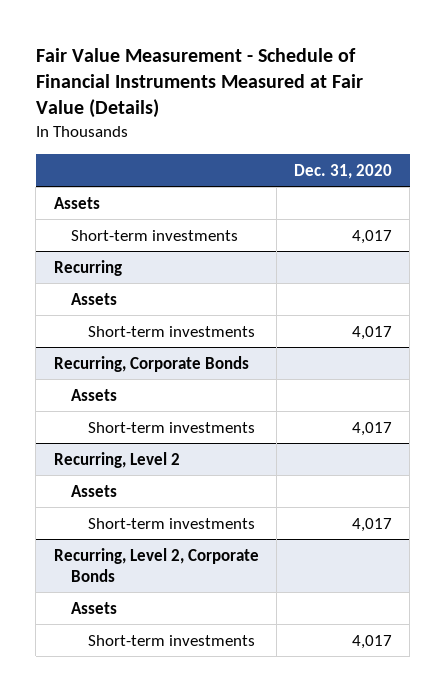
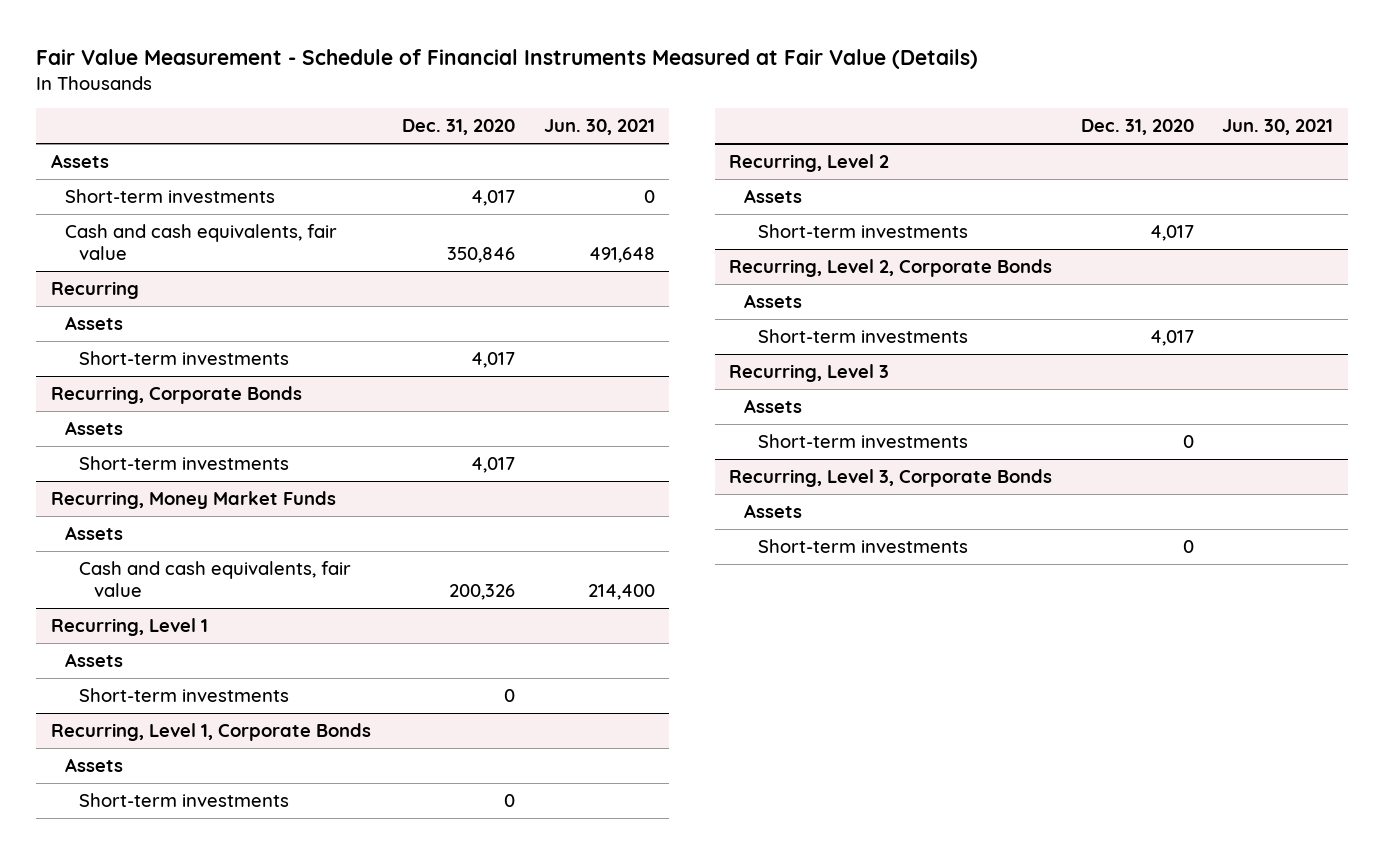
- | Dec. 31, 2020
+ | Dec. 31, 2020 | Jun. 30, 2021
+ Cash and cash equivalents, fair value | 350,846 | 491,648
+ Recurring, Money Market Funds
+ Assets
+ Cash and cash equivalents, fair value | 200,326 | 214,400
+ Recurring, Level 1
+ Assets
+ Short-term investments | 0 |
+ Recurring, Level 1, Corporate Bonds
+ Assets
+ Short-term investments | 0 |
+ Recurring, Level 3
+ Assets
+ Short-term investments | 0 |
+ Recurring, Level 3, Corporate Bonds
+ Assets
+ Short-term investments | 0 |

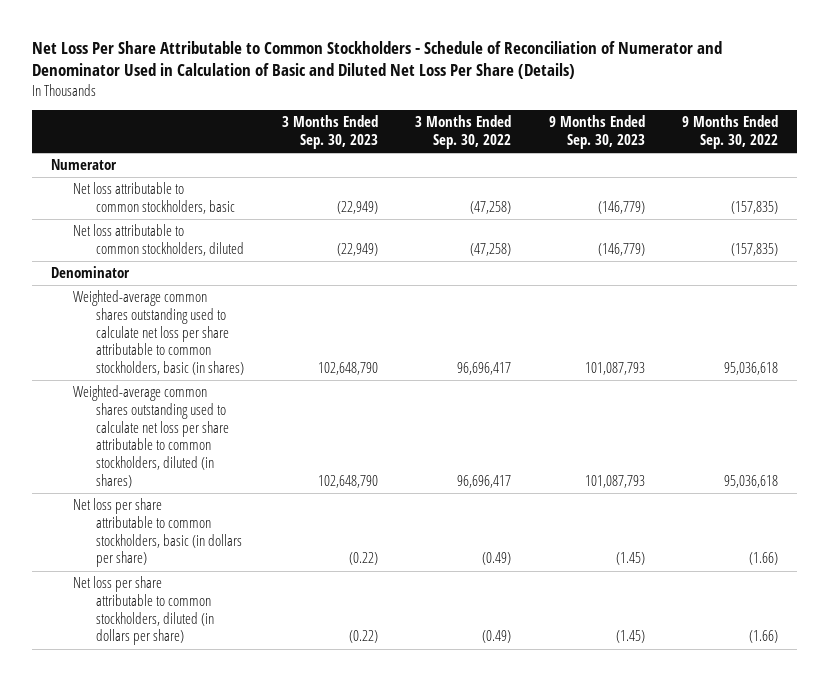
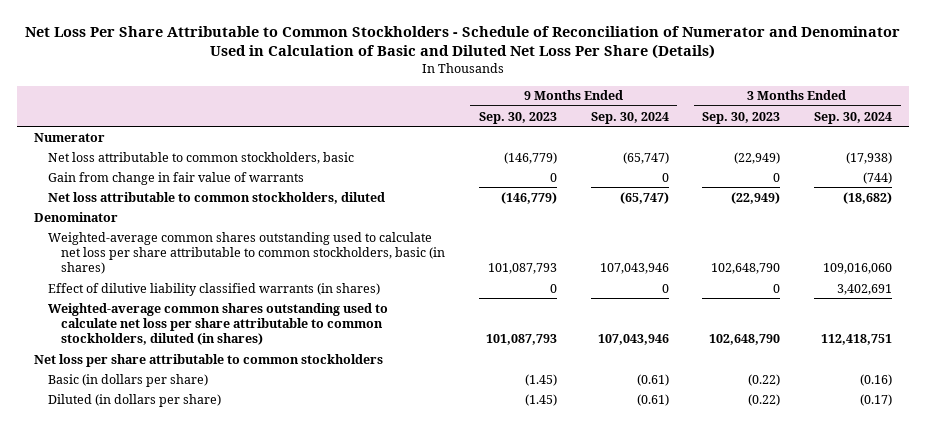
- | 3 Months Ended Sep. 30, 2023 | 3 Months Ended Sep. 30, 2022 | 9 Months Ended Sep. 30, 2023 | 9 Months Ended Sep. 30, 2022
+ | 9 Months Ended Sep. 30, 2023 | 9 Months Ended Sep. 30, 2024 | 3 Months Ended Sep. 30, 2023 | 3 Months Ended Sep. 30, 2024
+ Gain from change in fair value of warrants | 0 | 0 | 0 | (744)
+ Effect of dilutive liability classified warrants (in shares) | 0 | 0 | 0 | 3,402,691
- Net loss per share attributable to common stockholders, basic (in dollars per share) | (0.22) | (0.49) | (1.45) | (1.66)
- Net loss per share attributable to common stockholders, diluted (in dollars per share) | (0.22) | (0.49) | (1.45) | (1.66)
+ Net loss per share attributable to common stockholders
+ Basic (in dollars per share) | (1.45) | (0.61) | (0.22) | (0.16)
+ Diluted (in dollars per share) | (1.45) | (0.61) | (0.22) | (0.17)

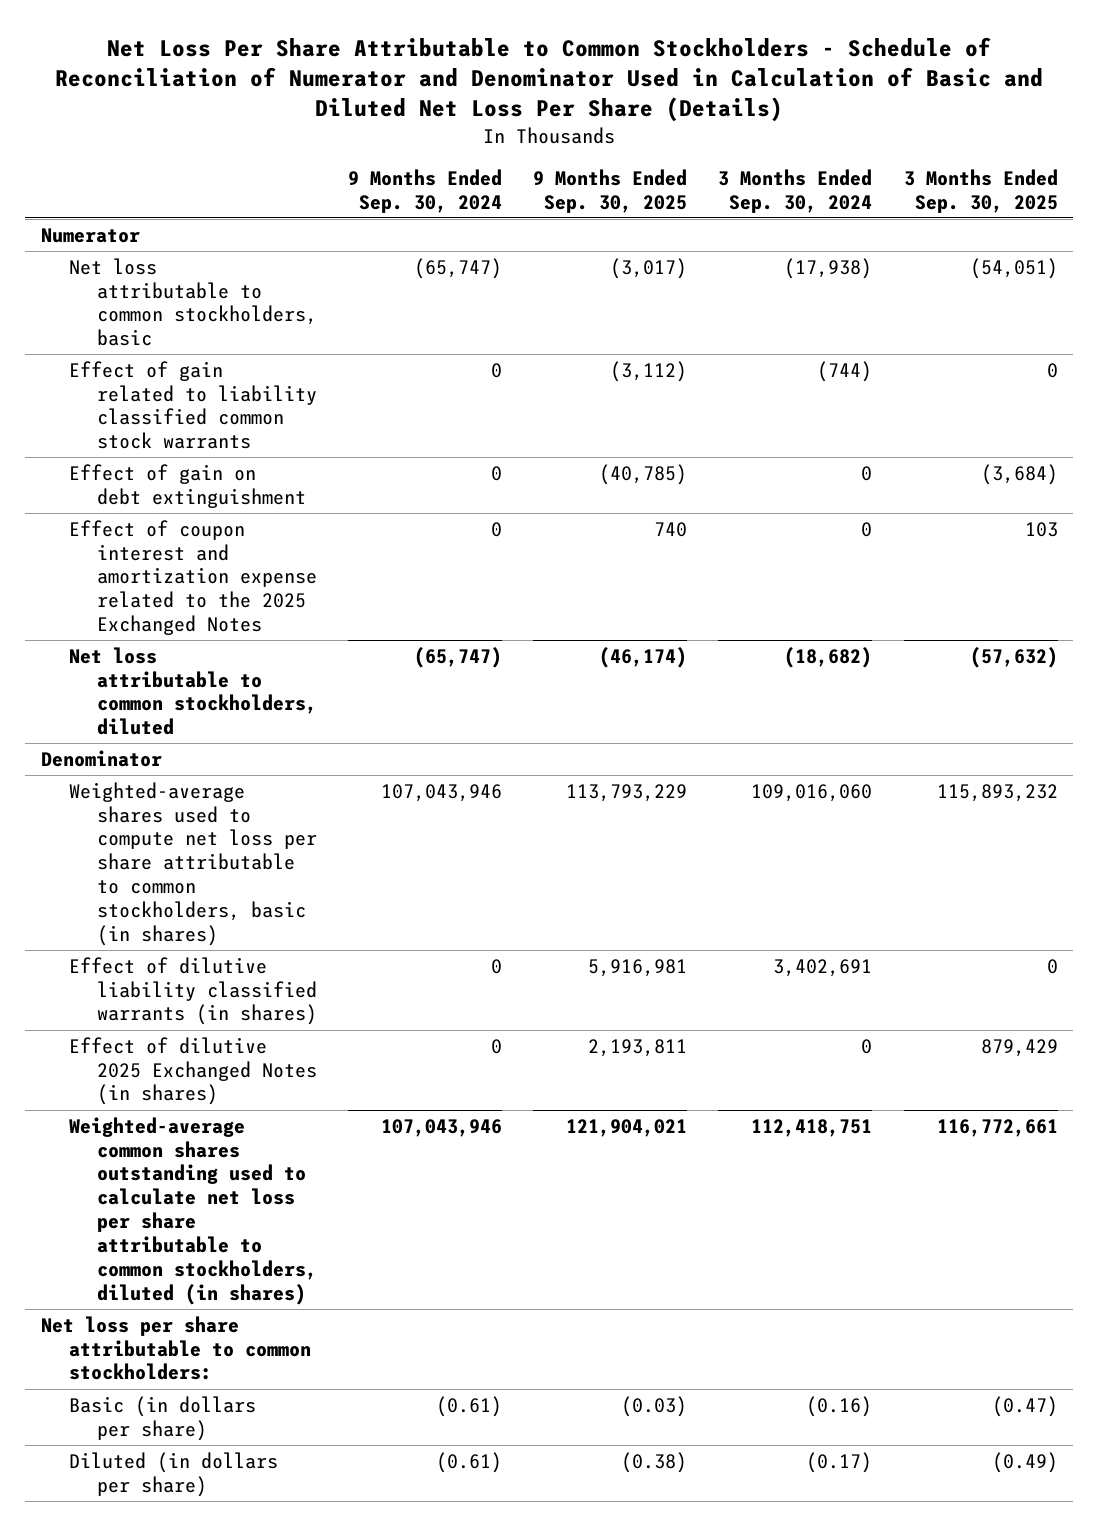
- | 9 Months Ended Sep. 30, 2023 | 9 Months Ended Sep. 30, 2024 | 3 Months Ended Sep. 30, 2023 | 3 Months Ended Sep. 30, 2024
+ | 9 Months Ended Sep. 30, 2024 | 9 Months Ended Sep. 30, 2025 | 3 Months Ended Sep. 30, 2024 | 3 Months Ended Sep. 30, 2025
- Gain from change in fair value of warrants | 0 | 0 | 0 | (744)
+ Effect of gain related to liability classified common stock warrants | 0 | (3,112) | (744) | 0
+ Effect of gain on debt extinguishment | 0 | (40,785) | 0 | (3,684)
+ Effect of coupon interest and amortization expense related to the 2025 Exchanged Notes | 0 | 740 | 0 | 103
- Weighted-average common shares outstanding used to calculate net loss per share attributable to common stockholders, basic (in shares) | 101,087,793 | 107,043,946 | 102,648,790 | 109,016,060
+ Weighted-average shares used to compute net loss per share attributable to common stockholders, basic (in shares) | 107,043,946 | 113,793,229 | 109,016,060 | 115,893,232
+ Effect of dilutive 2025 Exchanged Notes (in shares) | 0 | 2,193,811 | 0 | 879,429
- Net loss per share attributable to common stockholders
+ Net loss per share attributable to common stockholders:

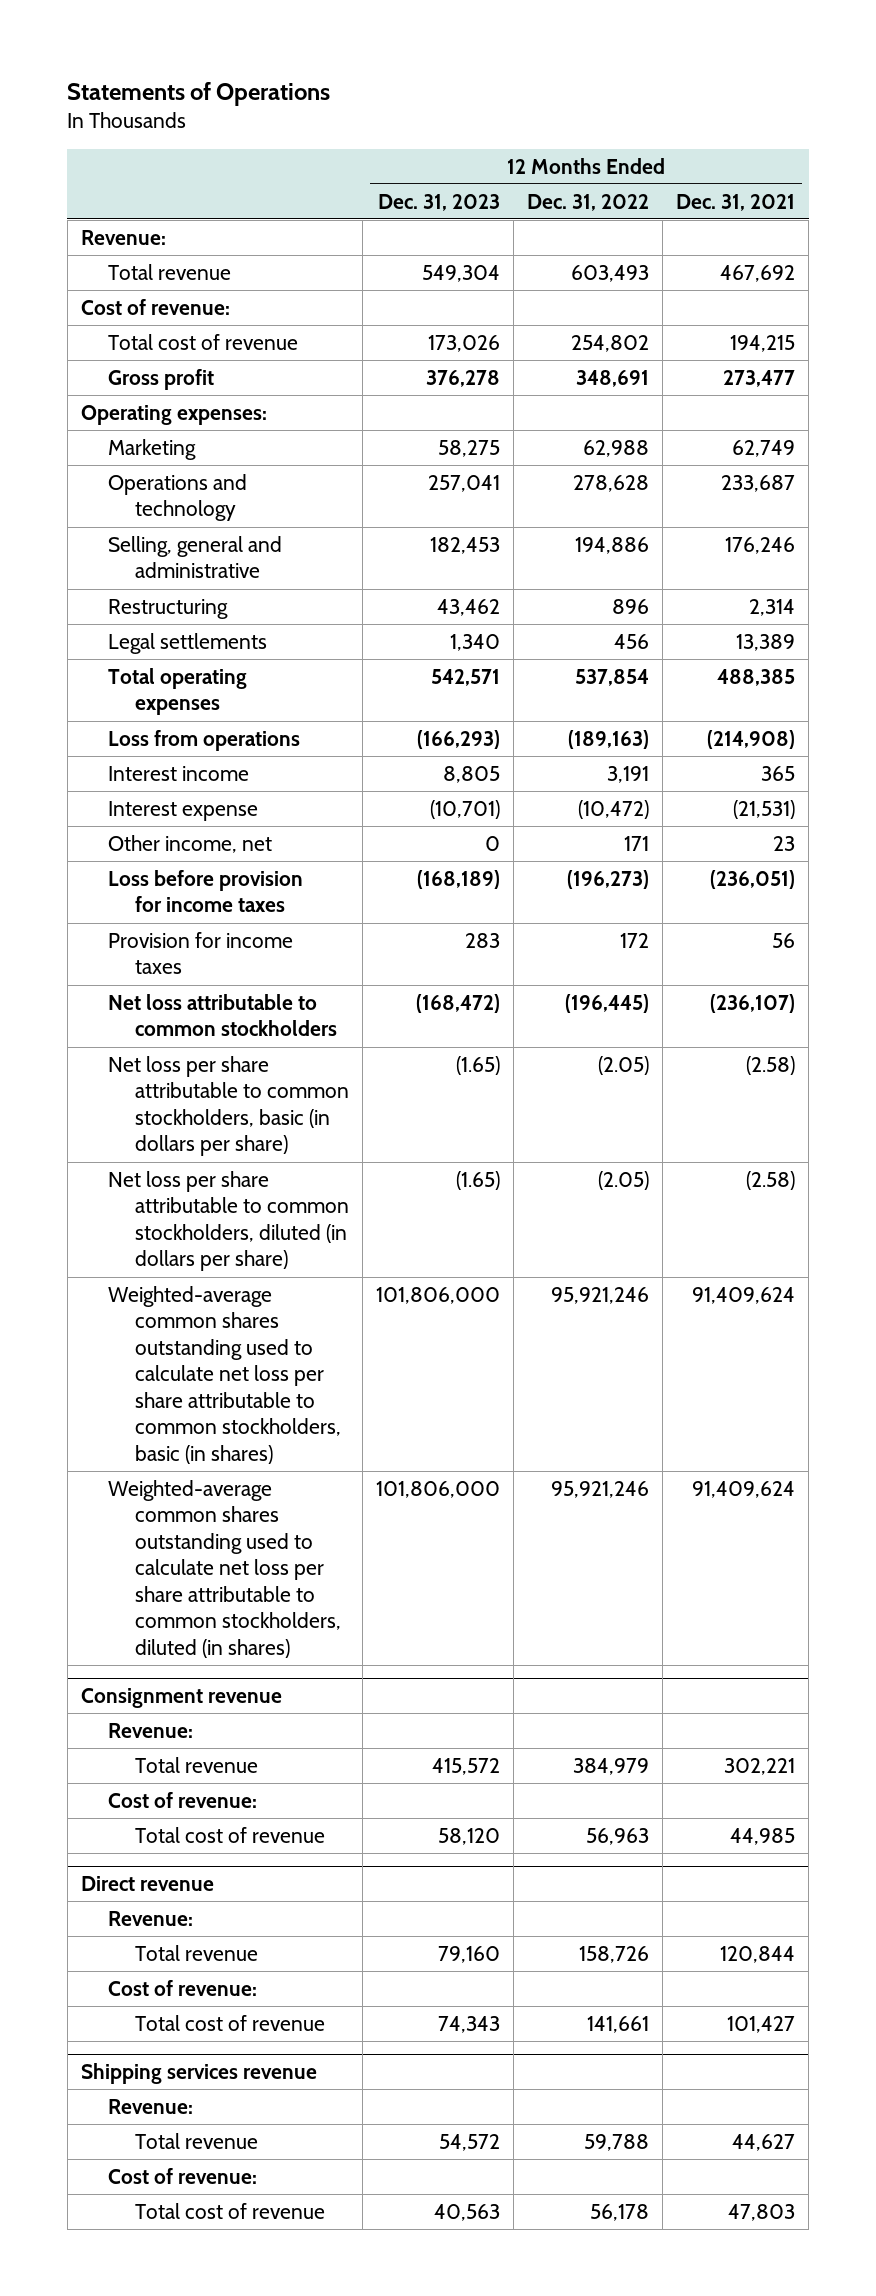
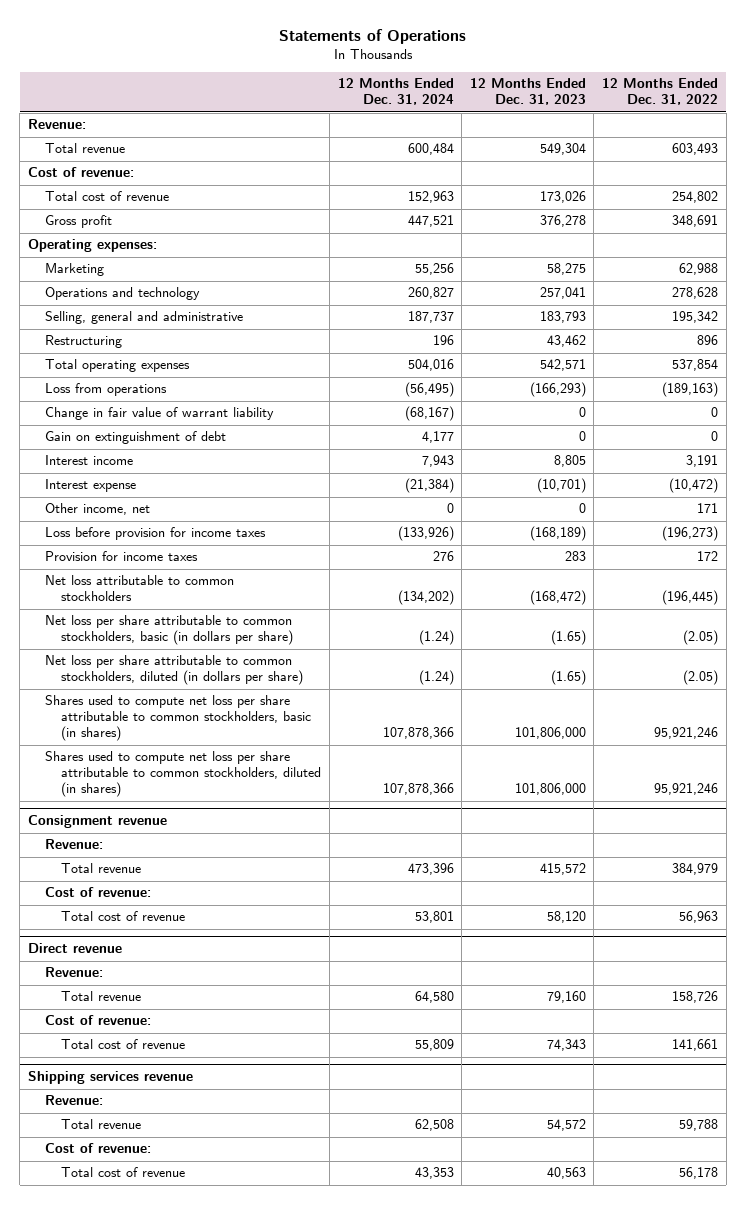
- | 12 Months Ended Dec. 31, 2023 | 12 Months Ended Dec. 31, 2022 | 12 Months Ended Dec. 31, 2021
+ | 12 Months Ended Dec. 31, 2024 | 12 Months Ended Dec. 31, 2023 | 12 Months Ended Dec. 31, 2022
- Selling, general and administrative | 182,453 | 194,886 | 176,246
+ Selling, general and administrative | 187,737 | 183,793 | 195,342
- Legal settlements | 1,340 | 456 | 13,389
+ Change in fair value of warrant liability | (68,167) | 0 | 0
+ Gain on extinguishment of debt | 4,177 | 0 | 0
- Weighted-average common shares outstanding used to calculate net loss per share attributable to common stockholders, basic (in shares) | 101,806,000 | 95,921,246 | 91,409,624
- Weighted-average common shares outstanding used to calculate net loss per share attributable to common stockholders, diluted (in shares) | 101,806,000 | 95,921,246 | 91,409,624
+ Shares used to compute net loss per share attributable to common stockholders, basic (in shares) | 107,878,366 | 101,806,000 | 95,921,246
+ Shares used to compute net loss per share attributable to common stockholders, diluted (in shares) | 107,878,366 | 101,806,000 | 95,921,246

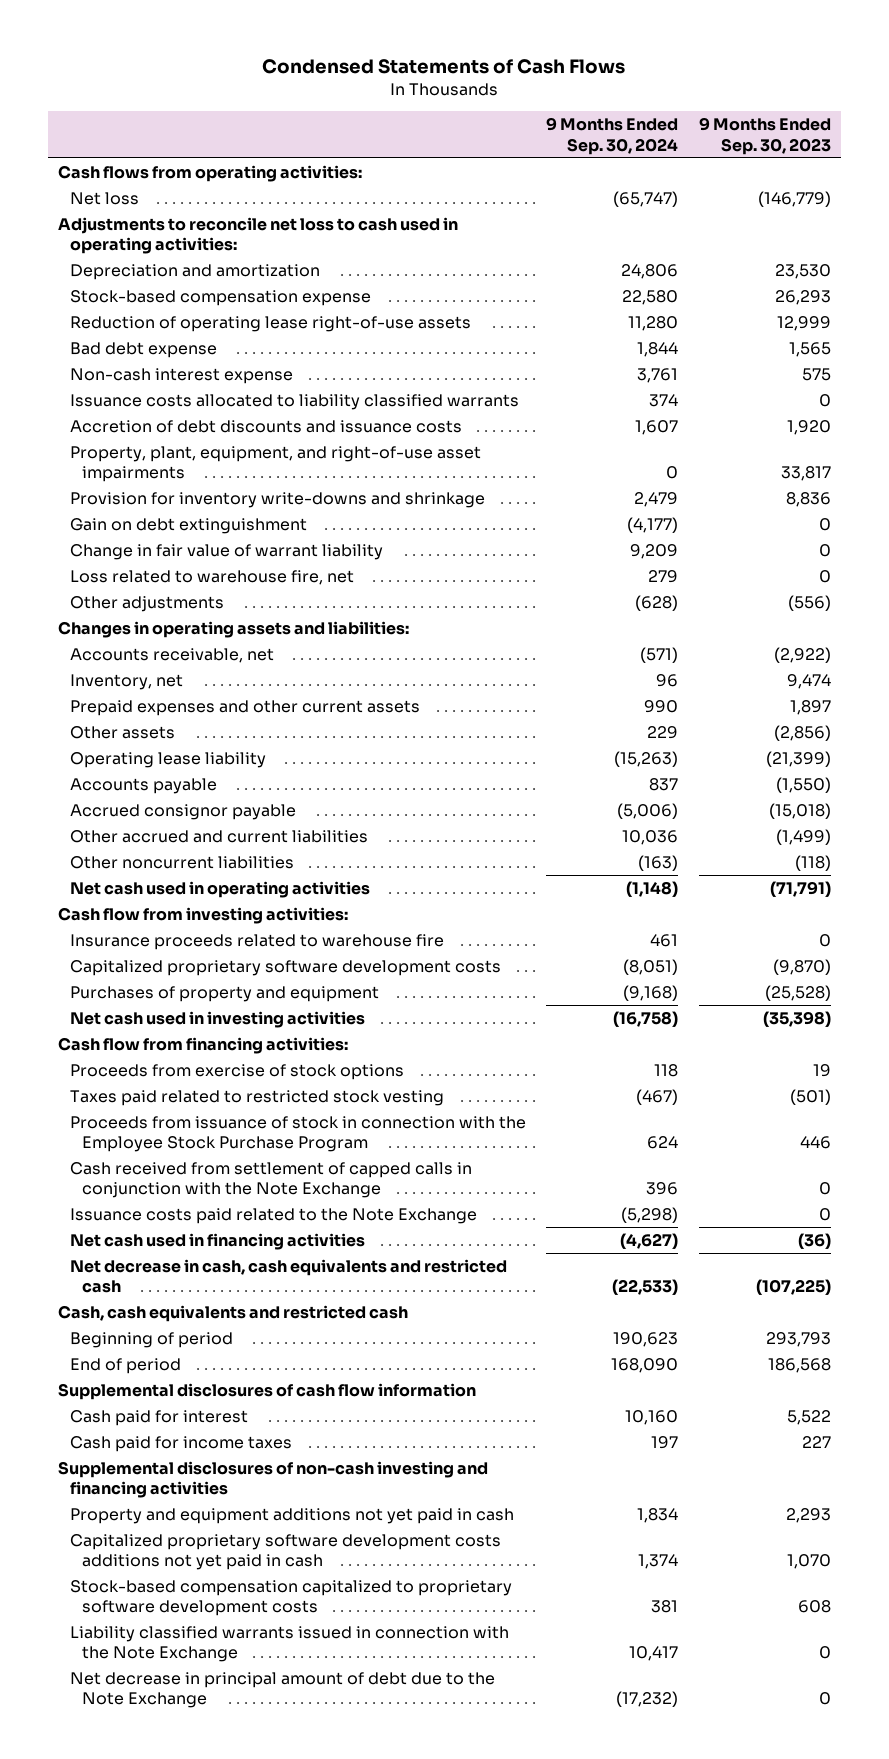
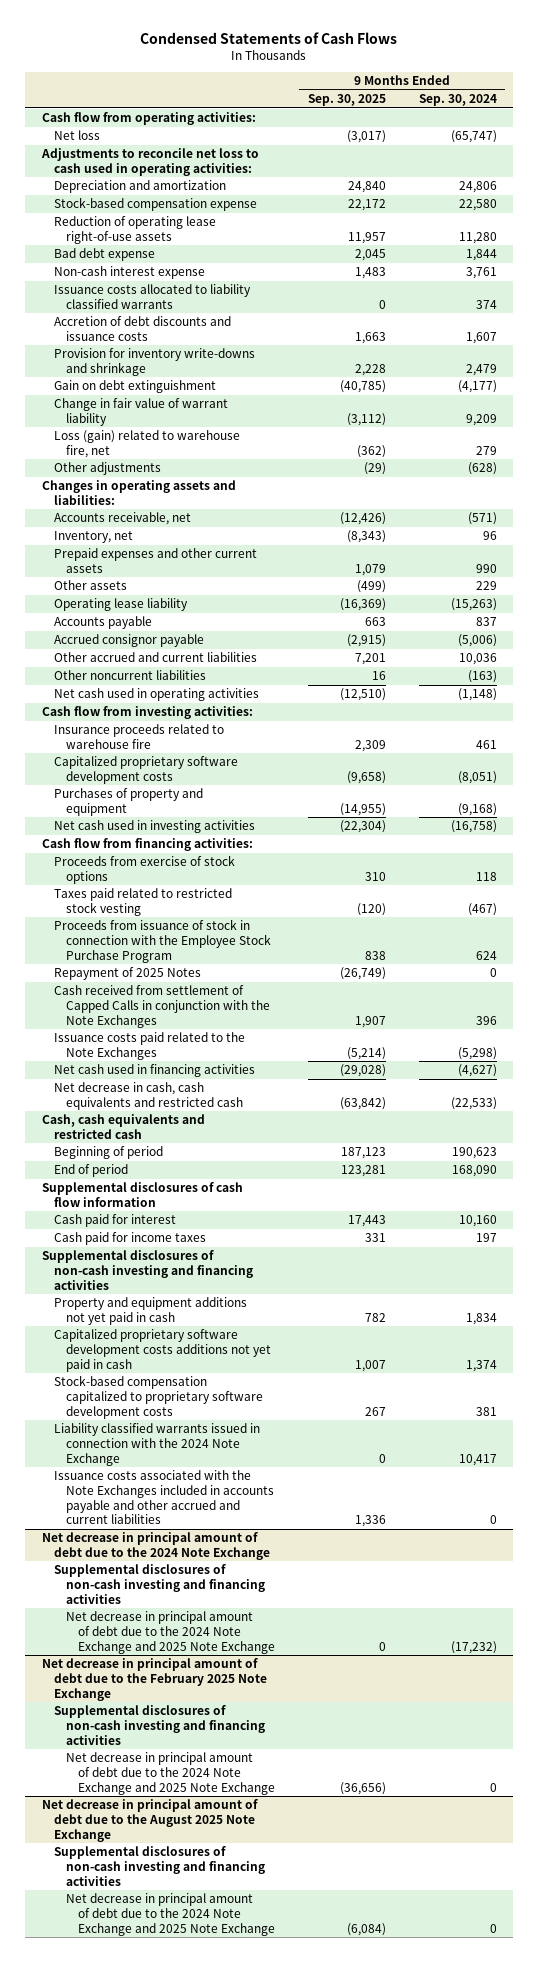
- | 9 Months Ended Sep. 30, 2024 | 9 Months Ended Sep. 30, 2023
+ | 9 Months Ended Sep. 30, 2025 | 9 Months Ended Sep. 30, 2024
- Cash flows from operating activities:
+ Cash flow from operating activities:
- Property, plant, equipment, and right-of-use asset impairments | 0 | 33,817
- Loss related to warehouse fire, net | 279 | 0
+ Loss (gain) related to warehouse fire, net | (362) | 279
- Cash received from settlement of capped calls in conjunction with the Note Exchange | 396 | 0
- Issuance costs paid related to the Note Exchange | (5,298) | 0
+ Repayment of 2025 Notes | (26,749) | 0
+ Cash received from settlement of Capped Calls in conjunction with the Note Exchanges | 1,907 | 396
+ Issuance costs paid related to the Note Exchanges | (5,214) | (5,298)
- Liability classified warrants issued in connection with the Note Exchange | 10,417 | 0
- Net decrease in principal amount of debt due to the Note Exchange | (17,232) | 0
+ Liability classified warrants issued in connection with the 2024 Note Exchange | 0 | 10,417
+ Issuance costs associated with the Note Exchanges included in accounts payable and other accrued and current liabilities | 1,336 | 0
+ Net decrease in principal amount of debt due to the 2024 Note Exchange
+ Supplemental disclosures of non-cash investing and financing activities
+ Net decrease in principal amount of debt due to the 2024 Note Exchange and 2025 Note Exchange | 0 | (17,232)
+ Net decrease in principal amount of debt due to the February 2025 Note Exchange
+ Supplemental disclosures of non-cash investing and financing activities
+ Net decrease in principal amount of debt due to the 2024 Note Exchange and 2025 Note Exchange | (36,656) | 0
+ Net decrease in principal amount of debt due to the August 2025 Note Exchange
+ Supplemental disclosures of non-cash investing and financing activities
+ Net decrease in principal amount of debt due to the 2024 Note Exchange and 2025 Note Exchange | (6,084) | 0

